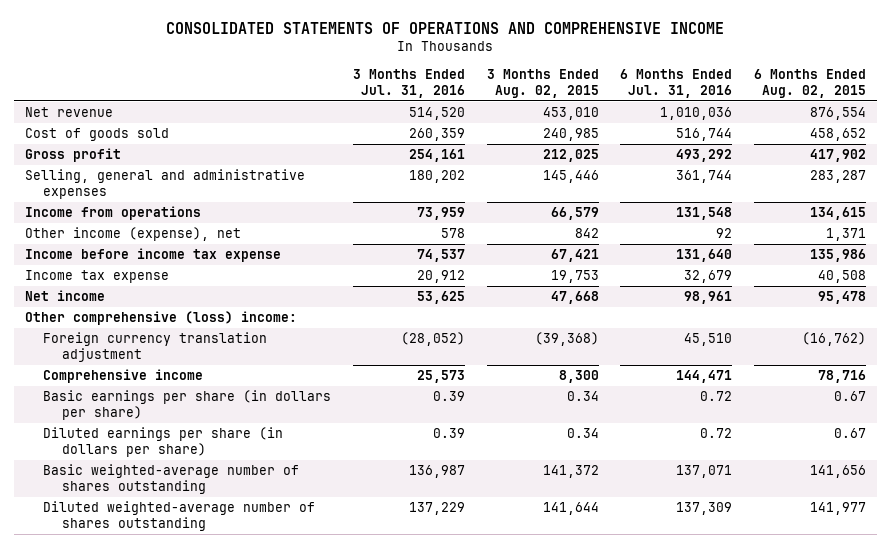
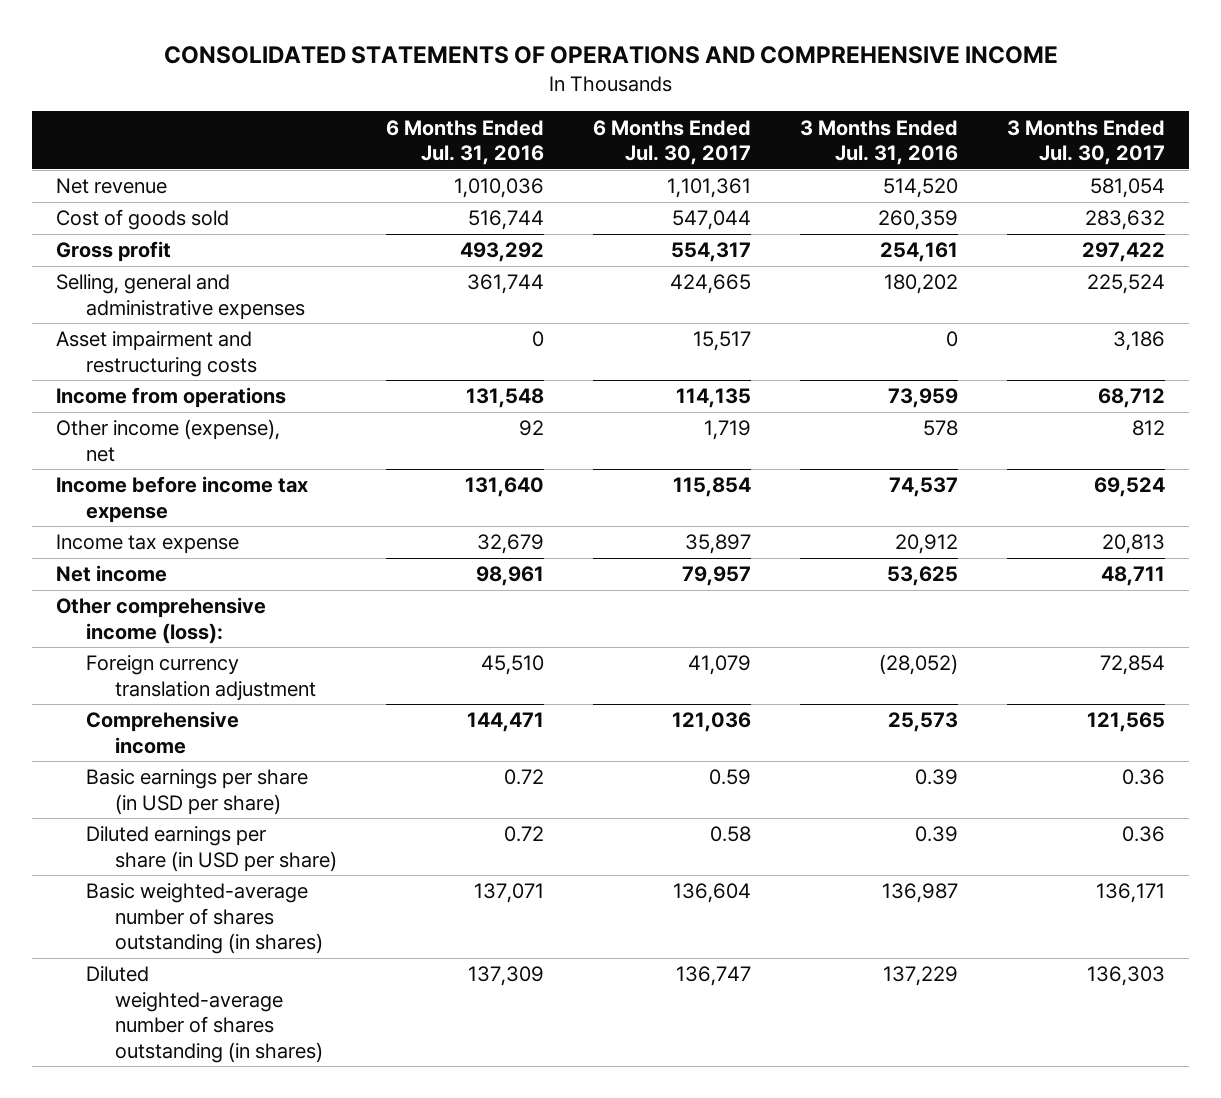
- | 3 Months Ended Jul. 31, 2016 | 3 Months Ended Aug. 02, 2015 | 6 Months Ended Jul. 31, 2016 | 6 Months Ended Aug. 02, 2015
+ | 6 Months Ended Jul. 31, 2016 | 6 Months Ended Jul. 30, 2017 | 3 Months Ended Jul. 31, 2016 | 3 Months Ended Jul. 30, 2017
+ Asset impairment and restructuring costs | 0 | 15,517 | 0 | 3,186
- Other comprehensive (loss) income:
+ Other comprehensive income (loss):
- Basic earnings per share (in dollars per share) | 0.39 | 0.34 | 0.72 | 0.67
- Diluted earnings per share (in dollars per share) | 0.39 | 0.34 | 0.72 | 0.67
- Basic weighted-average number of shares outstanding | 136,987 | 141,372 | 137,071 | 141,656
- Diluted weighted-average number of shares outstanding | 137,229 | 141,644 | 137,309 | 141,977
+ Basic earnings per share (in USD per share) | 0.72 | 0.59 | 0.39 | 0.36
+ Diluted earnings per share (in USD per share) | 0.72 | 0.58 | 0.39 | 0.36
+ Basic weighted-average number of shares outstanding (in shares) | 137,071 | 136,604 | 136,987 | 136,171
+ Diluted weighted-average number of shares outstanding (in shares) | 137,309 | 136,747 | 137,229 | 136,303

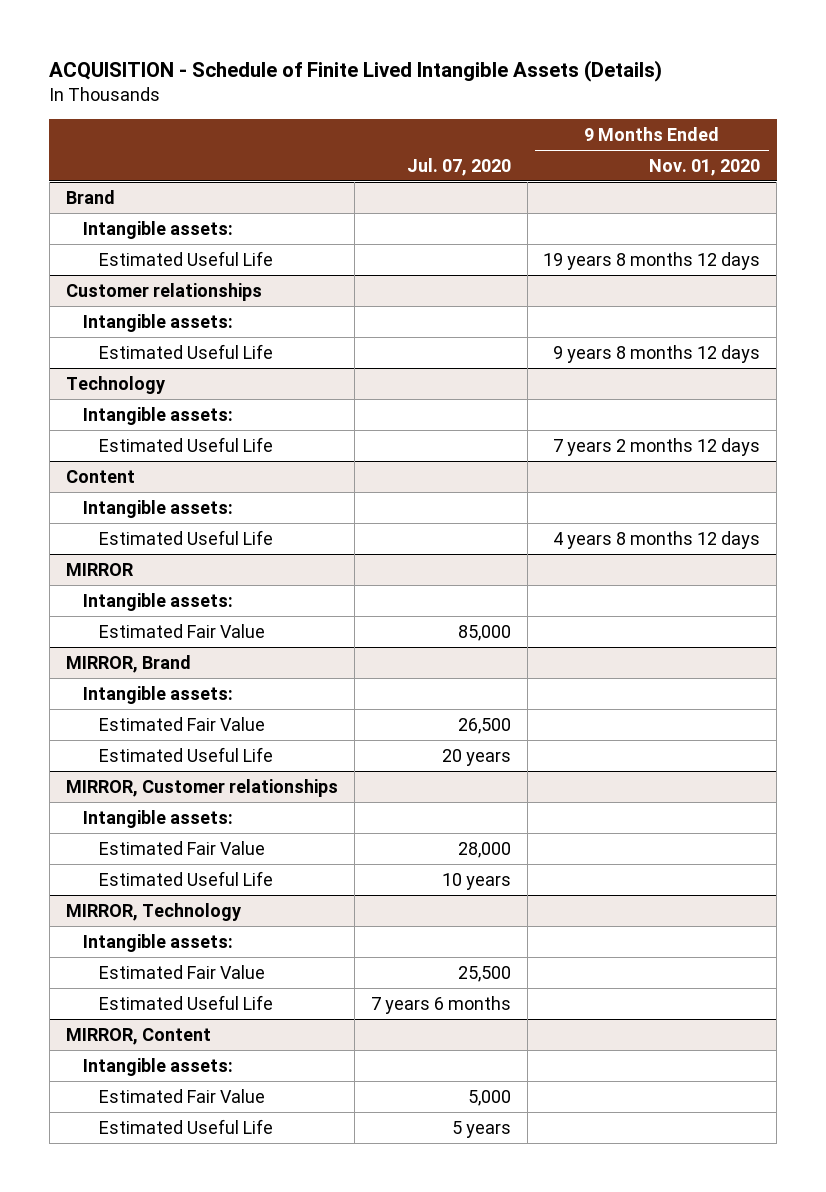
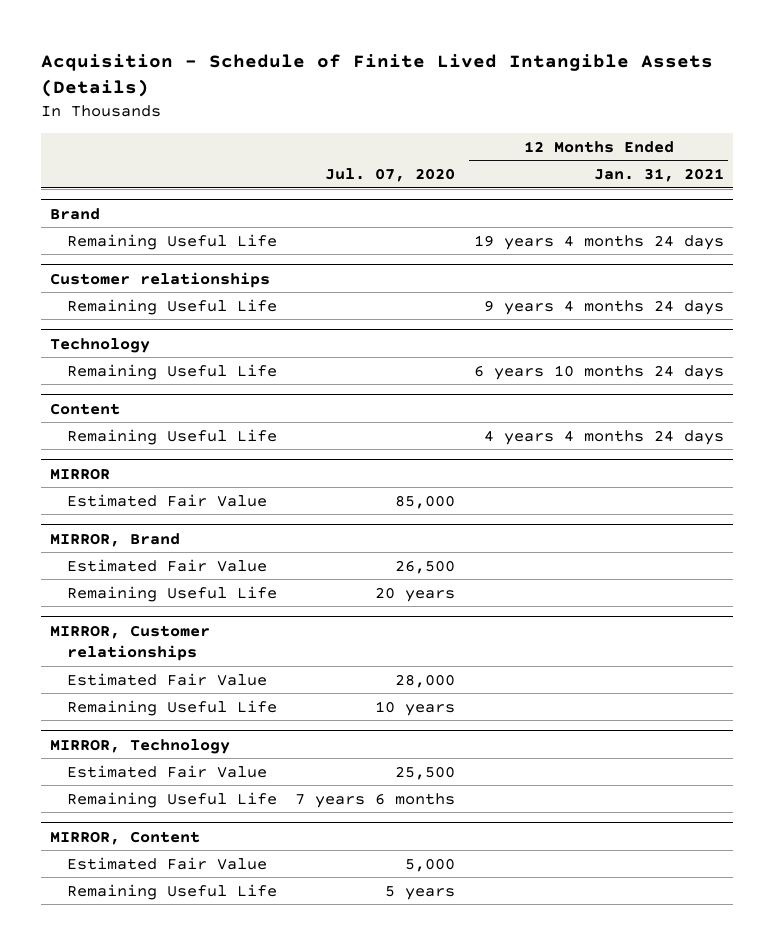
- ACQUISITION - Schedule of Finite Lived Intangible Assets (Details)
+ Acquisition - Schedule of Finite Lived Intangible Assets (Details)
- | Jul. 07, 2020 | 9 Months Ended Nov. 01, 2020
+ | Jul. 07, 2020 | 12 Months Ended Jan. 31, 2021
@ Brand
- Intangible assets:
- Estimated Useful Life | | 19 years 8 months 12 days
+ Remaining Useful Life | | 19 years 4 months 24 days
@ Customer relationships
- Intangible assets:
- Estimated Useful Life | | 9 years 8 months 12 days
+ Remaining Useful Life | | 9 years 4 months 24 days
@ Technology
- Intangible assets:
- Estimated Useful Life | | 7 years 2 months 12 days
+ Remaining Useful Life | | 6 years 10 months 24 days
@ Content
- Intangible assets:
- Estimated Useful Life | | 4 years 8 months 12 days
+ Remaining Useful Life | | 4 years 4 months 24 days
@ MIRROR
- Intangible assets:
@ MIRROR, Brand
- Intangible assets:
- Estimated Useful Life | 20 years |
+ Remaining Useful Life | 20 years |
@ MIRROR, Customer relationships
- Intangible assets:
- Estimated Useful Life | 10 years |
+ Remaining Useful Life | 10 years |
@ MIRROR, Technology
- Intangible assets:
- Estimated Useful Life | 7 years 6 months |
+ Remaining Useful Life | 7 years 6 months |
@ MIRROR, Content
- Intangible assets:
- Estimated Useful Life | 5 years |
+ Remaining Useful Life | 5 years |

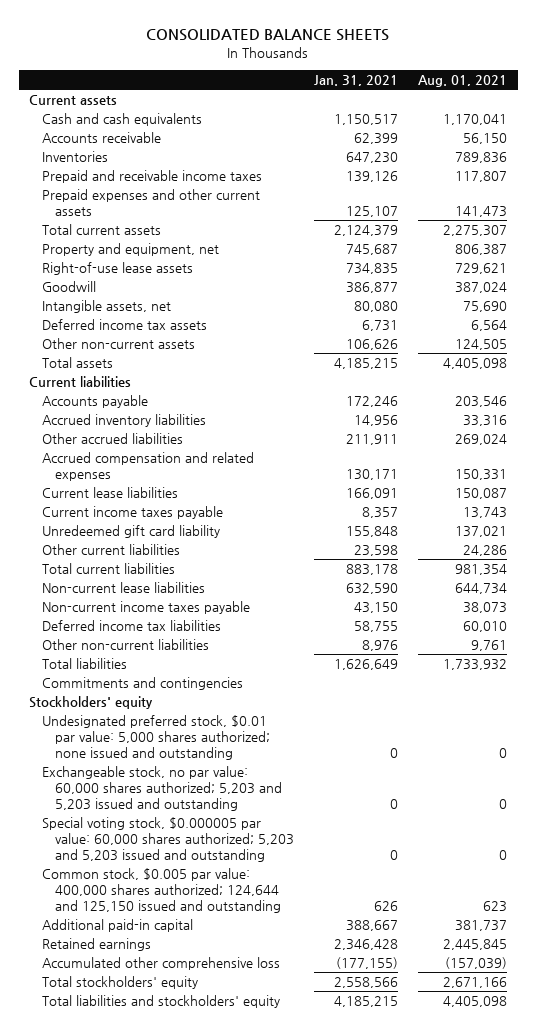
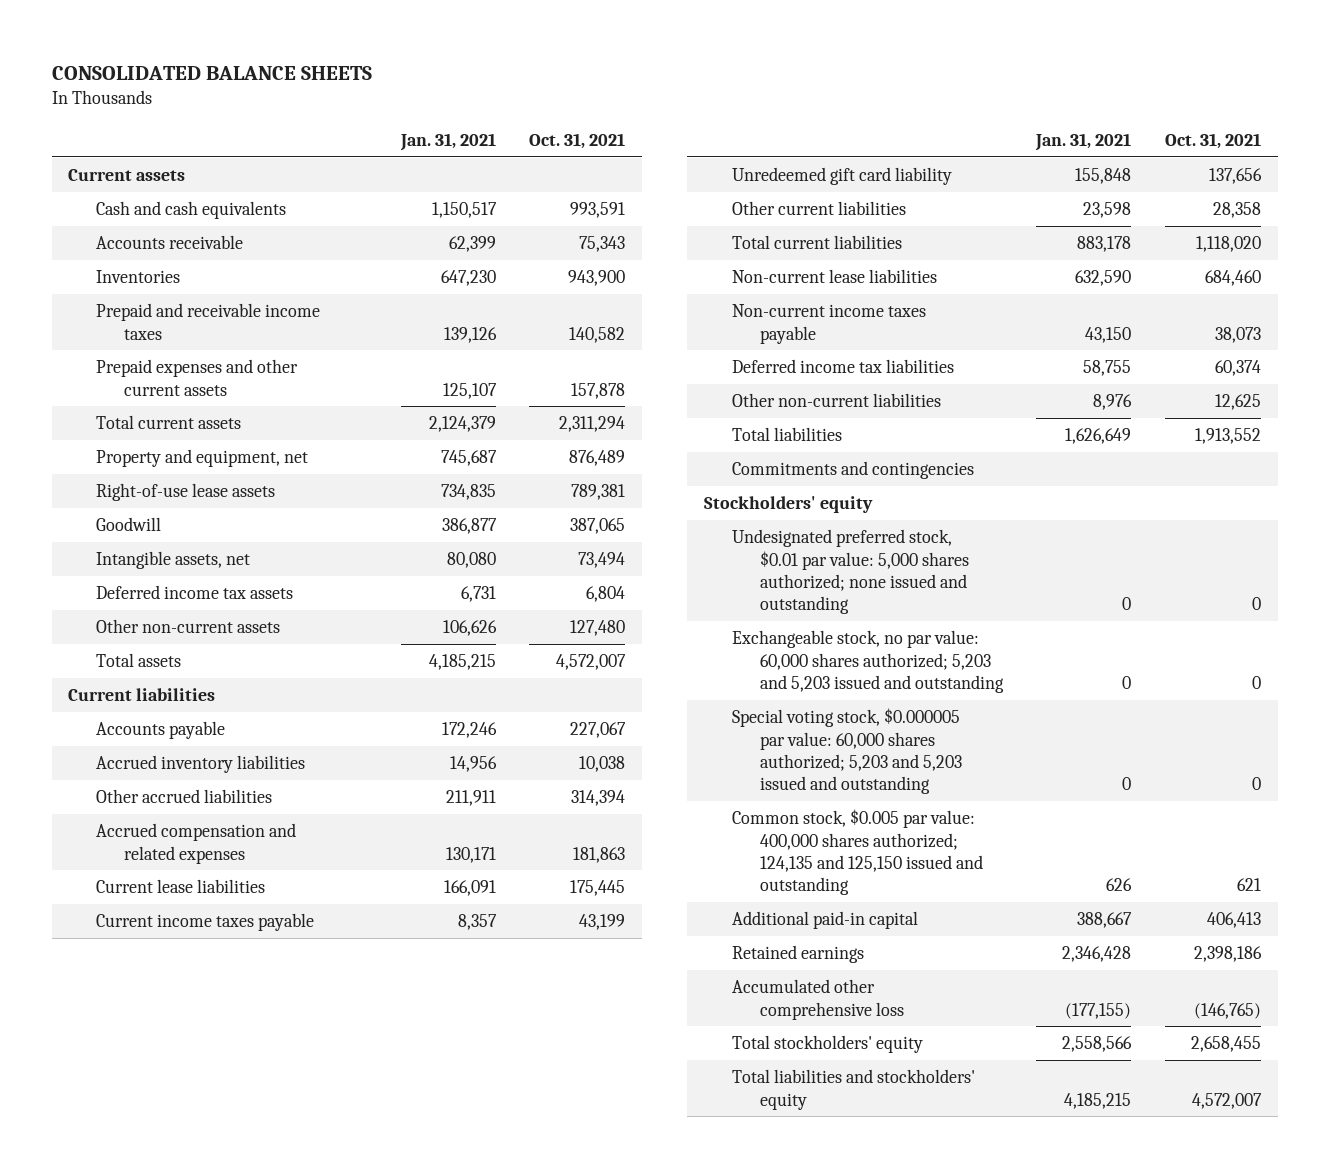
- | Jan. 31, 2021 | Aug. 01, 2021
+ | Jan. 31, 2021 | Oct. 31, 2021
- Common stock, $0.005 par value: 400,000 shares authorized; 124,644 and 125,150 issued and outstanding | 626 | 623
+ Common stock, $0.005 par value: 400,000 shares authorized; 124,135 and 125,150 issued and outstanding | 626 | 621

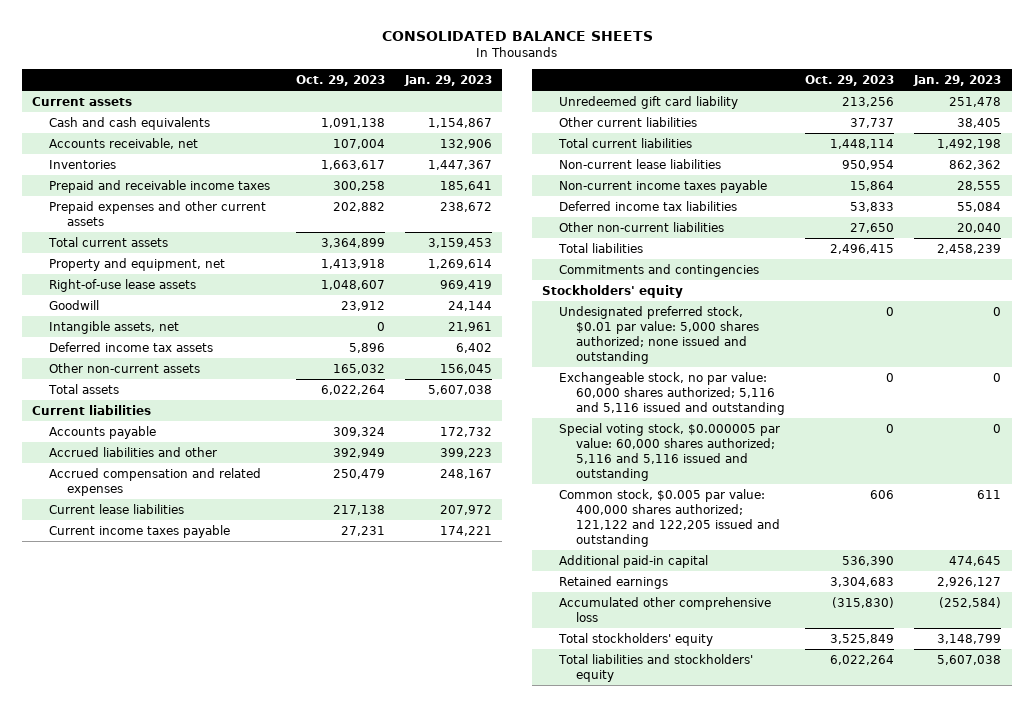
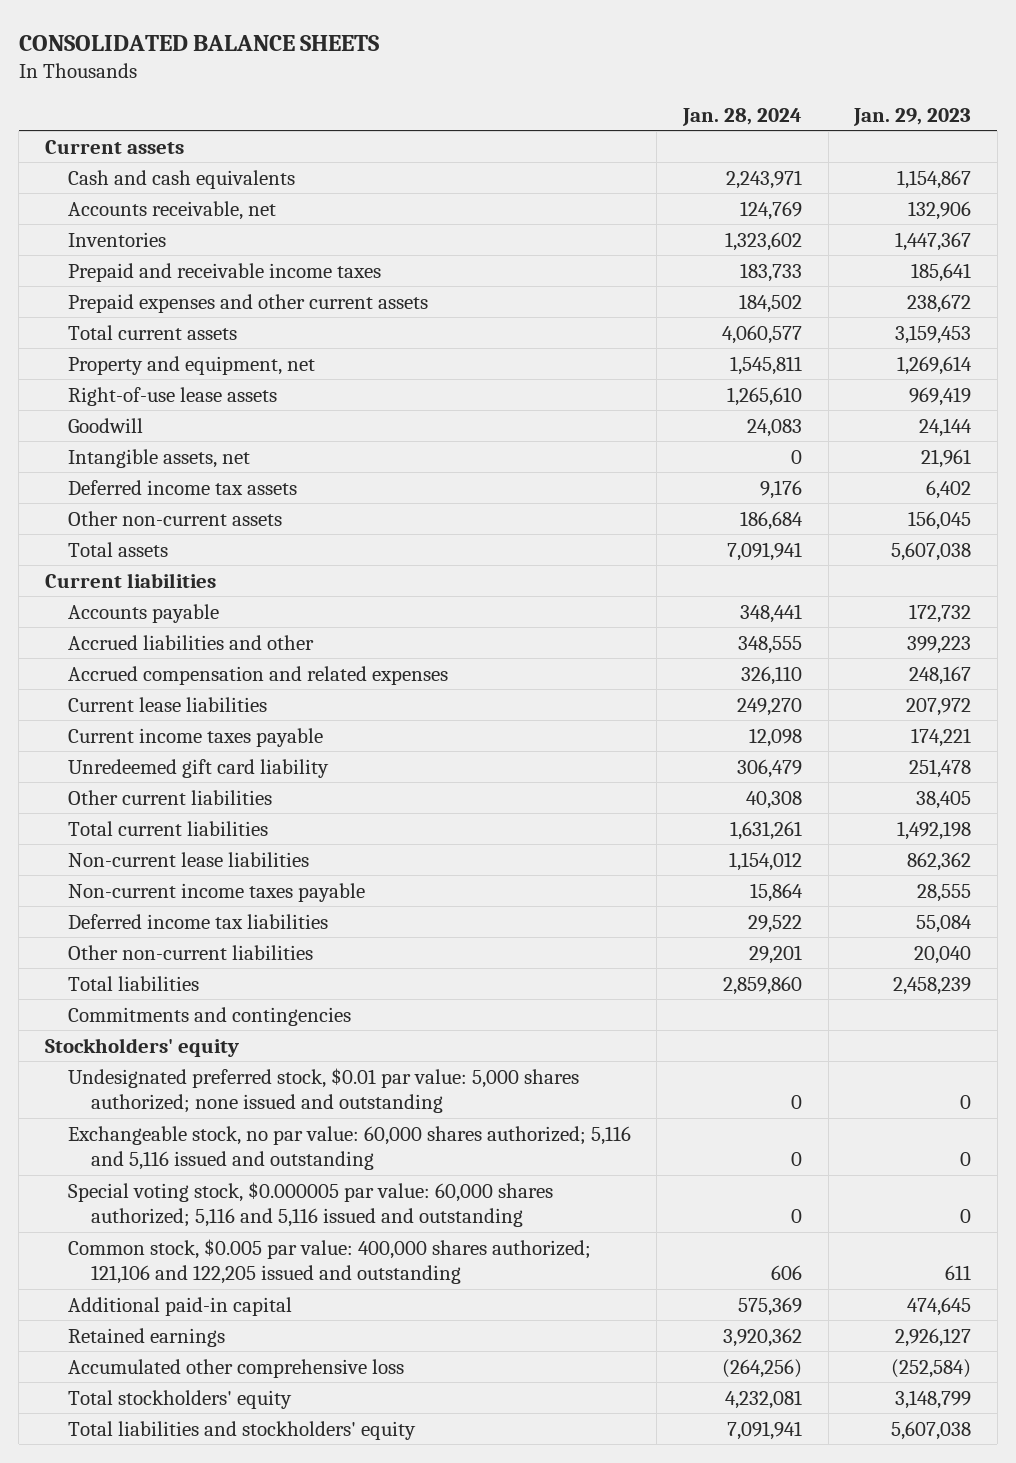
- | Oct. 29, 2023 | Jan. 29, 2023
+ | Jan. 28, 2024 | Jan. 29, 2023
- Common stock, $0.005 par value: 400,000 shares authorized; 121,122 and 122,205 issued and outstanding | 606 | 611
+ Common stock, $0.005 par value: 400,000 shares authorized; 121,106 and 122,205 issued and outstanding | 606 | 611

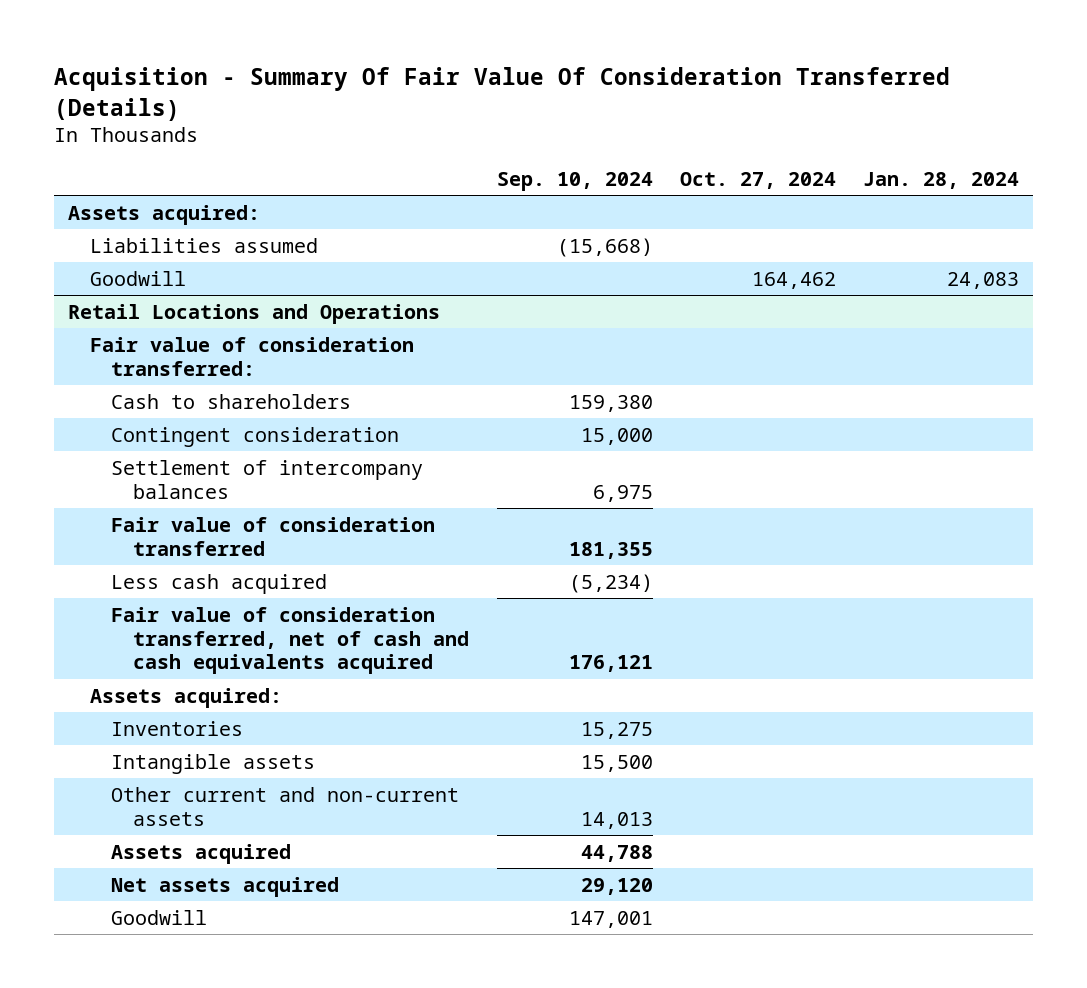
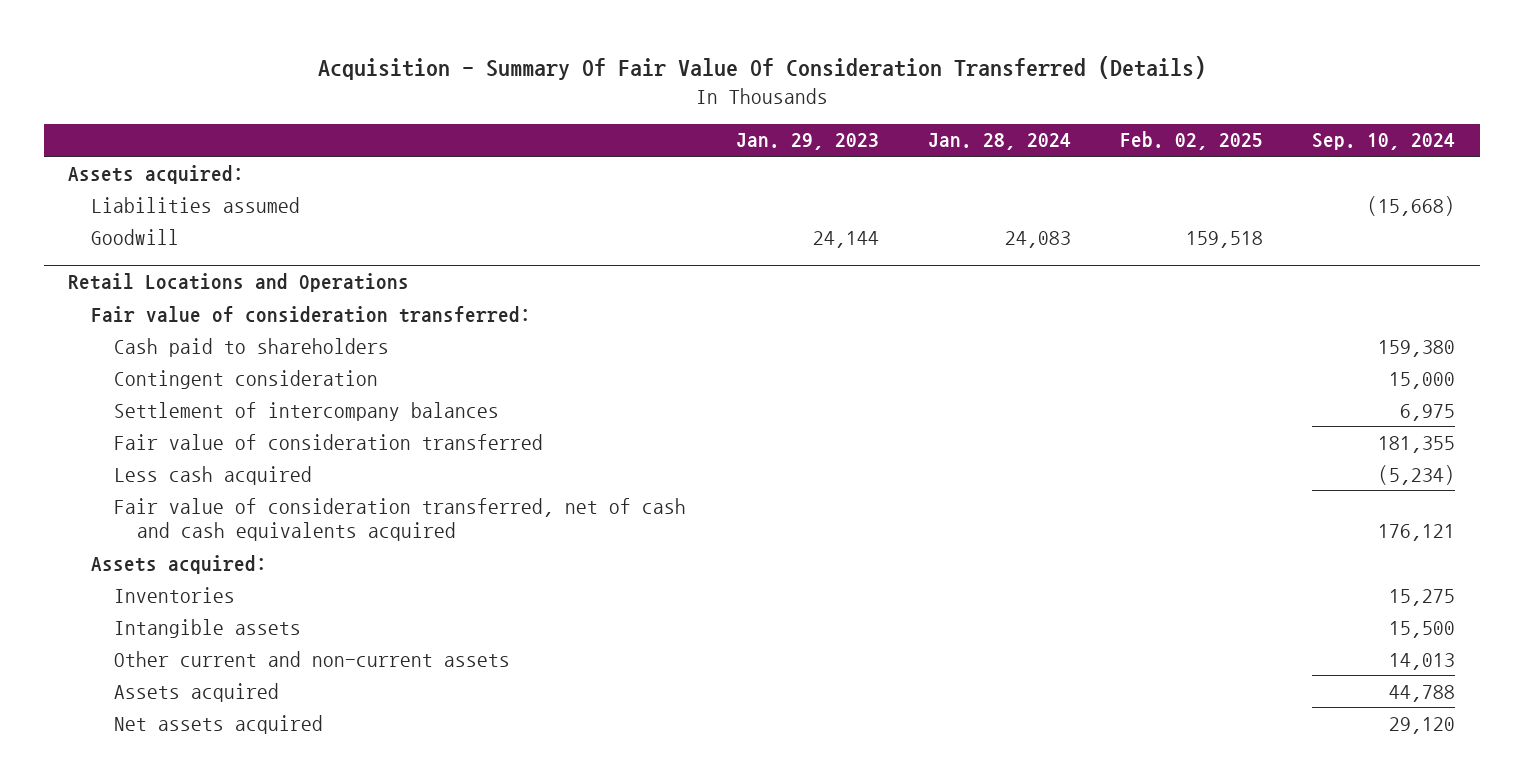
- | Sep. 10, 2024 | Oct. 27, 2024 | Jan. 28, 2024
+ | Jan. 29, 2023 | Jan. 28, 2024 | Feb. 02, 2025 | Sep. 10, 2024
@ Retail Locations and Operations
- Cash to shareholders | 159,380 | |
+ Cash paid to shareholders | | | | 159,380
- Goodwill | 147,001 | |

